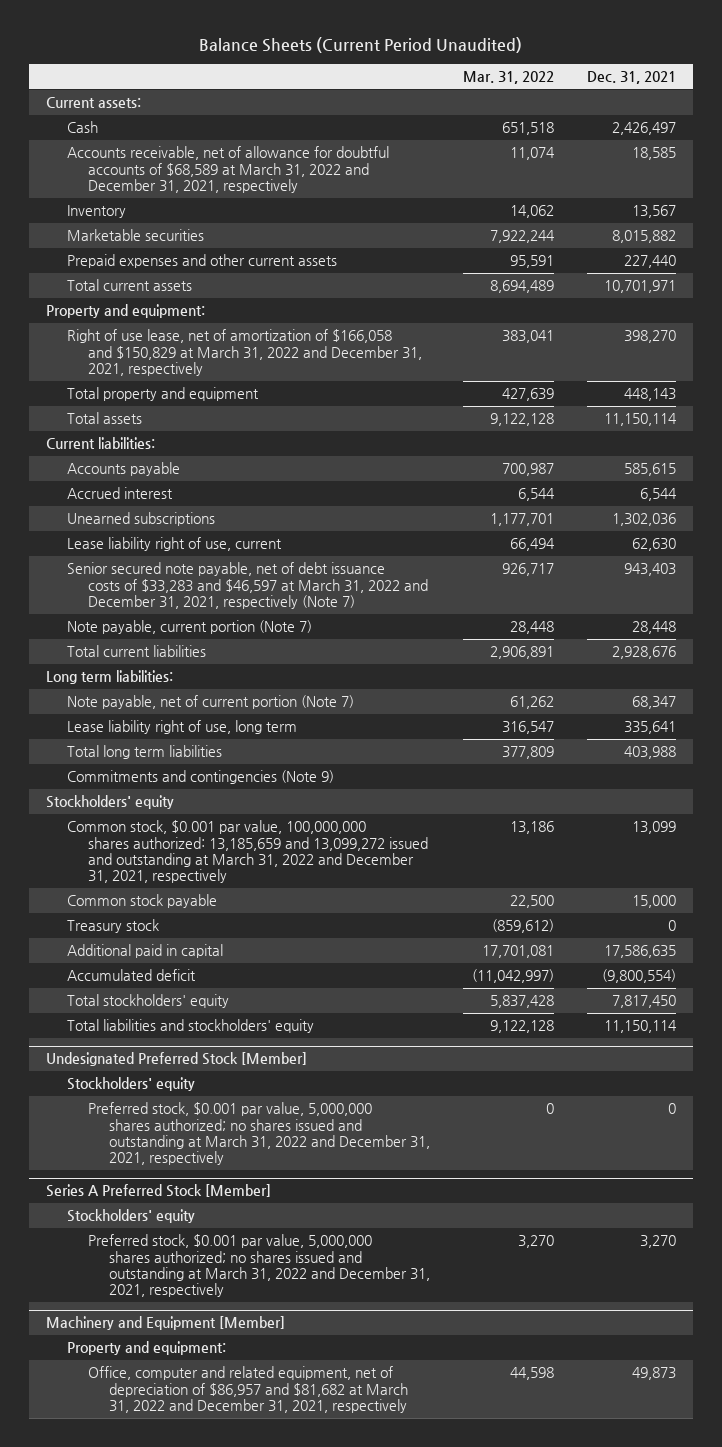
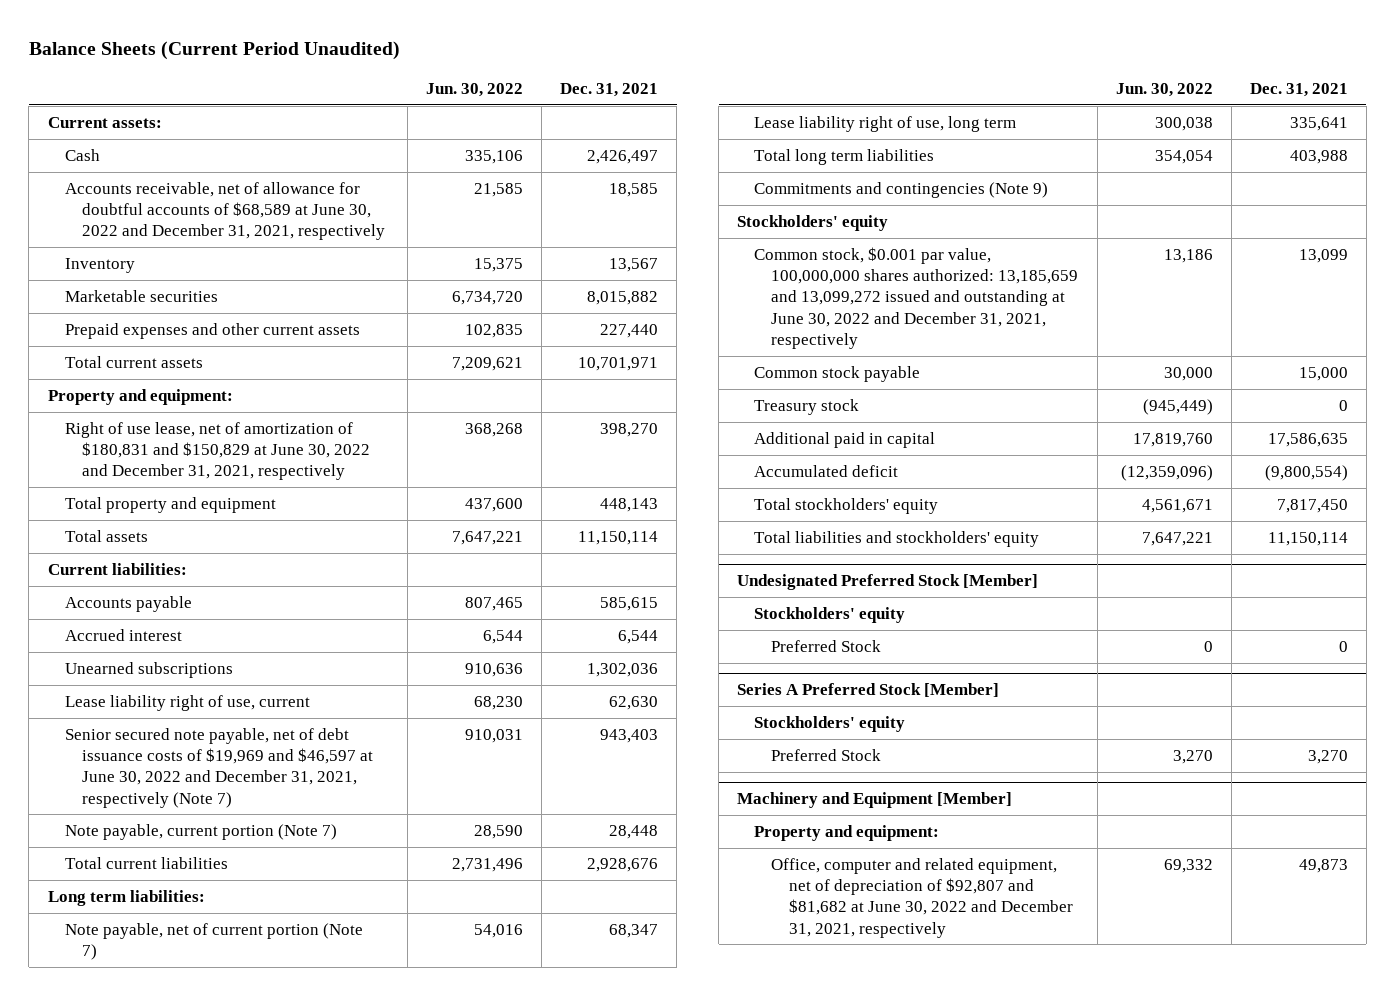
- | Mar. 31, 2022 | Dec. 31, 2021
+ | Jun. 30, 2022 | Dec. 31, 2021
- Accounts receivable, net of allowance for doubtful accounts of $68,589 at March 31, 2022 and December 31, 2021, respectively | 11,074 | 18,585
+ Accounts receivable, net of allowance for doubtful accounts of $68,589 at June 30, 2022 and December 31, 2021, respectively | 21,585 | 18,585
- Right of use lease, net of amortization of $166,058 and $150,829 at March 31, 2022 and December 31, 2021, respectively | 383,041 | 398,270
+ Right of use lease, net of amortization of $180,831 and $150,829 at June 30, 2022 and December 31, 2021, respectively | 368,268 | 398,270
- Senior secured note payable, net of debt issuance costs of $33,283 and $46,597 at March 31, 2022 and December 31, 2021, respectively (Note 7) | 926,717 | 943,403
+ Senior secured note payable, net of debt issuance costs of $19,969 and $46,597 at June 30, 2022 and December 31, 2021, respectively (Note 7) | 910,031 | 943,403
- Common stock, $0.001 par value, 100,000,000 shares authorized: 13,185,659 and 13,099,272 issued and outstanding at March 31, 2022 and December 31, 2021, respectively | 13,186 | 13,099
+ Common stock, $0.001 par value, 100,000,000 shares authorized: 13,185,659 and 13,099,272 issued and outstanding at June 30, 2022 and December 31, 2021, respectively | 13,186 | 13,099
@ Undesignated Preferred Stock [Member]
- Preferred stock, $0.001 par value, 5,000,000 shares authorized; no shares issued and outstanding at March 31, 2022 and December 31, 2021, respectively | 0 | 0
+ Preferred Stock | 0 | 0
@ Series A Preferred Stock [Member]
- Preferred stock, $0.001 par value, 5,000,000 shares authorized; no shares issued and outstanding at March 31, 2022 and December 31, 2021, respectively | 3,270 | 3,270
+ Preferred Stock | 3,270 | 3,270
@ Machinery and Equipment [Member]
- Office, computer and related equipment, net of depreciation of $86,957 and $81,682 at March 31, 2022 and December 31, 2021, respectively | 44,598 | 49,873
+ Office, computer and related equipment, net of depreciation of $92,807 and $81,682 at June 30, 2022 and December 31, 2021, respectively | 69,332 | 49,873

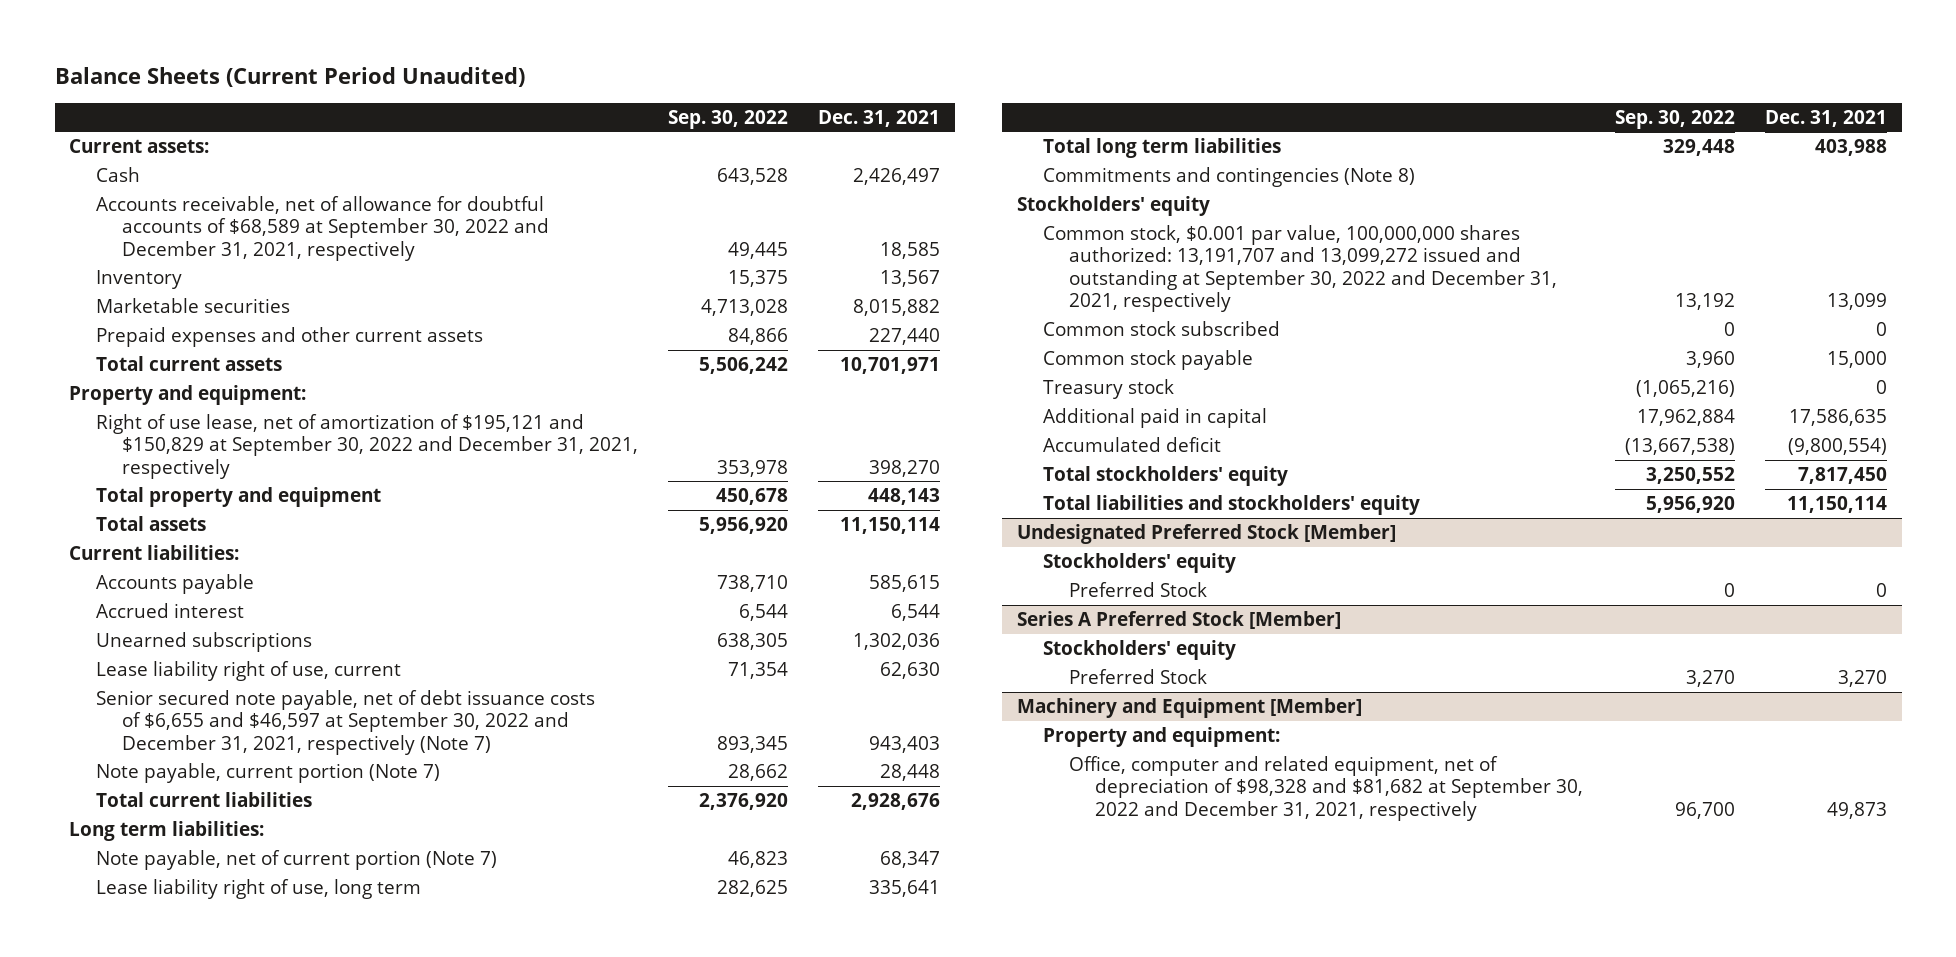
- | Jun. 30, 2022 | Dec. 31, 2021
+ | Sep. 30, 2022 | Dec. 31, 2021
- Accounts receivable, net of allowance for doubtful accounts of $68,589 at June 30, 2022 and December 31, 2021, respectively | 21,585 | 18,585
+ Accounts receivable, net of allowance for doubtful accounts of $68,589 at September 30, 2022 and December 31, 2021, respectively | 49,445 | 18,585
- Right of use lease, net of amortization of $180,831 and $150,829 at June 30, 2022 and December 31, 2021, respectively | 368,268 | 398,270
+ Right of use lease, net of amortization of $195,121 and $150,829 at September 30, 2022 and December 31, 2021, respectively | 353,978 | 398,270
- Senior secured note payable, net of debt issuance costs of $19,969 and $46,597 at June 30, 2022 and December 31, 2021, respectively (Note 7) | 910,031 | 943,403
+ Senior secured note payable, net of debt issuance costs of $6,655 and $46,597 at September 30, 2022 and December 31, 2021, respectively (Note 7) | 893,345 | 943,403
- Commitments and contingencies (Note 9)
+ Commitments and contingencies (Note 8)
- Common stock, $0.001 par value, 100,000,000 shares authorized: 13,185,659 and 13,099,272 issued and outstanding at June 30, 2022 and December 31, 2021, respectively | 13,186 | 13,099
+ Common stock, $0.001 par value, 100,000,000 shares authorized: 13,191,707 and 13,099,272 issued and outstanding at September 30, 2022 and December 31, 2021, respectively | 13,192 | 13,099
+ Common stock subscribed | 0 | 0
@ Machinery and Equipment [Member]
- Office, computer and related equipment, net of depreciation of $92,807 and $81,682 at June 30, 2022 and December 31, 2021, respectively | 69,332 | 49,873
+ Office, computer and related equipment, net of depreciation of $98,328 and $81,682 at September 30, 2022 and December 31, 2021, respectively | 96,700 | 49,873

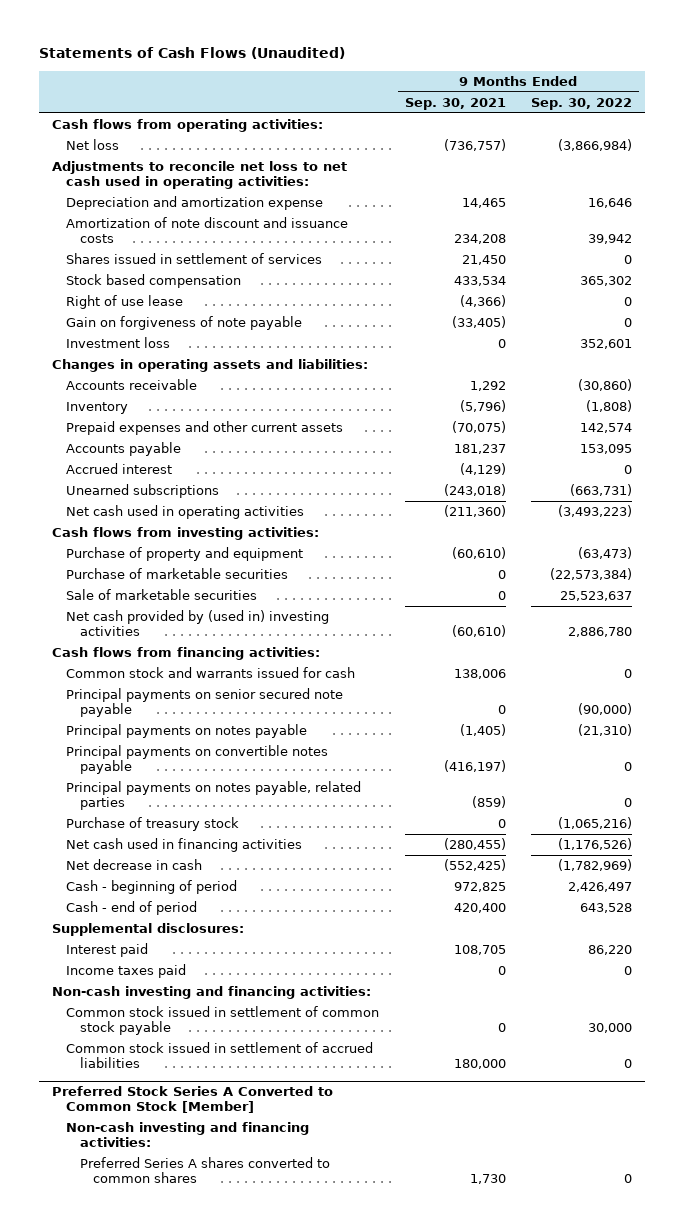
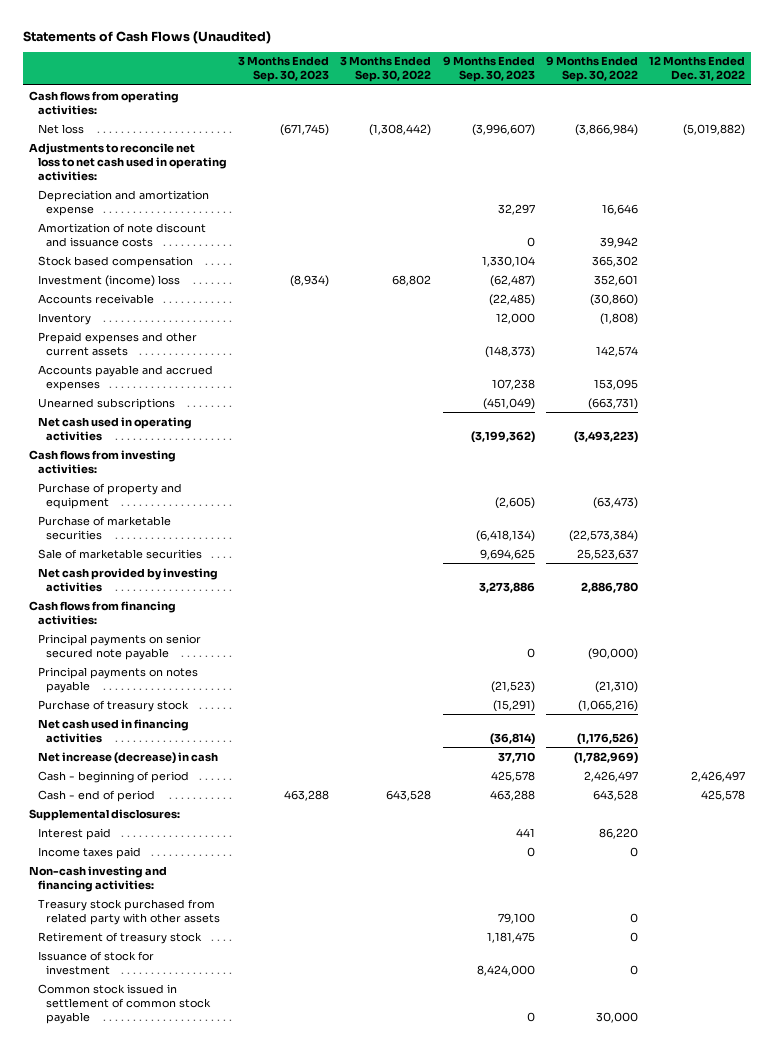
- | 9 Months Ended Sep. 30, 2021 | 9 Months Ended Sep. 30, 2022
+ | 3 Months Ended Sep. 30, 2023 | 3 Months Ended Sep. 30, 2022 | 9 Months Ended Sep. 30, 2023 | 9 Months Ended Sep. 30, 2022 | 12 Months Ended Dec. 31, 2022
- Shares issued in settlement of services | 21,450 | 0
- Right of use lease | (4,366) | 0
- Gain on forgiveness of note payable | (33,405) | 0
- Investment loss | 0 | 352,601
- Changes in operating assets and liabilities:
+ Investment (income) loss | (8,934) | 68,802 | (62,487) | 352,601 |
- Accounts payable | 181,237 | 153,095
- Accrued interest | (4,129) | 0
+ Accounts payable and accrued expenses | | | 107,238 | 153,095 |
- Net cash provided by (used in) investing activities | (60,610) | 2,886,780
+ Net cash provided by investing activities | | | 3,273,886 | 2,886,780 |
- Common stock and warrants issued for cash | 138,006 | 0
- Principal payments on convertible notes payable | (416,197) | 0
- Principal payments on notes payable, related parties | (859) | 0
- Net decrease in cash | (552,425) | (1,782,969)
+ Net increase (decrease) in cash | | | 37,710 | (1,782,969) |
+ Treasury stock purchased from related party with other assets | | | 79,100 | 0 |
+ Retirement of treasury stock | | | 1,181,475 | 0 |
+ Issuance of stock for investment | | | 8,424,000 | 0 |
- Common stock issued in settlement of accrued liabilities | 180,000 | 0
- Preferred Stock Series A Converted to Common Stock [Member]
- Non-cash investing and financing activities:
- Preferred Series A shares converted to common shares | 1,730 | 0

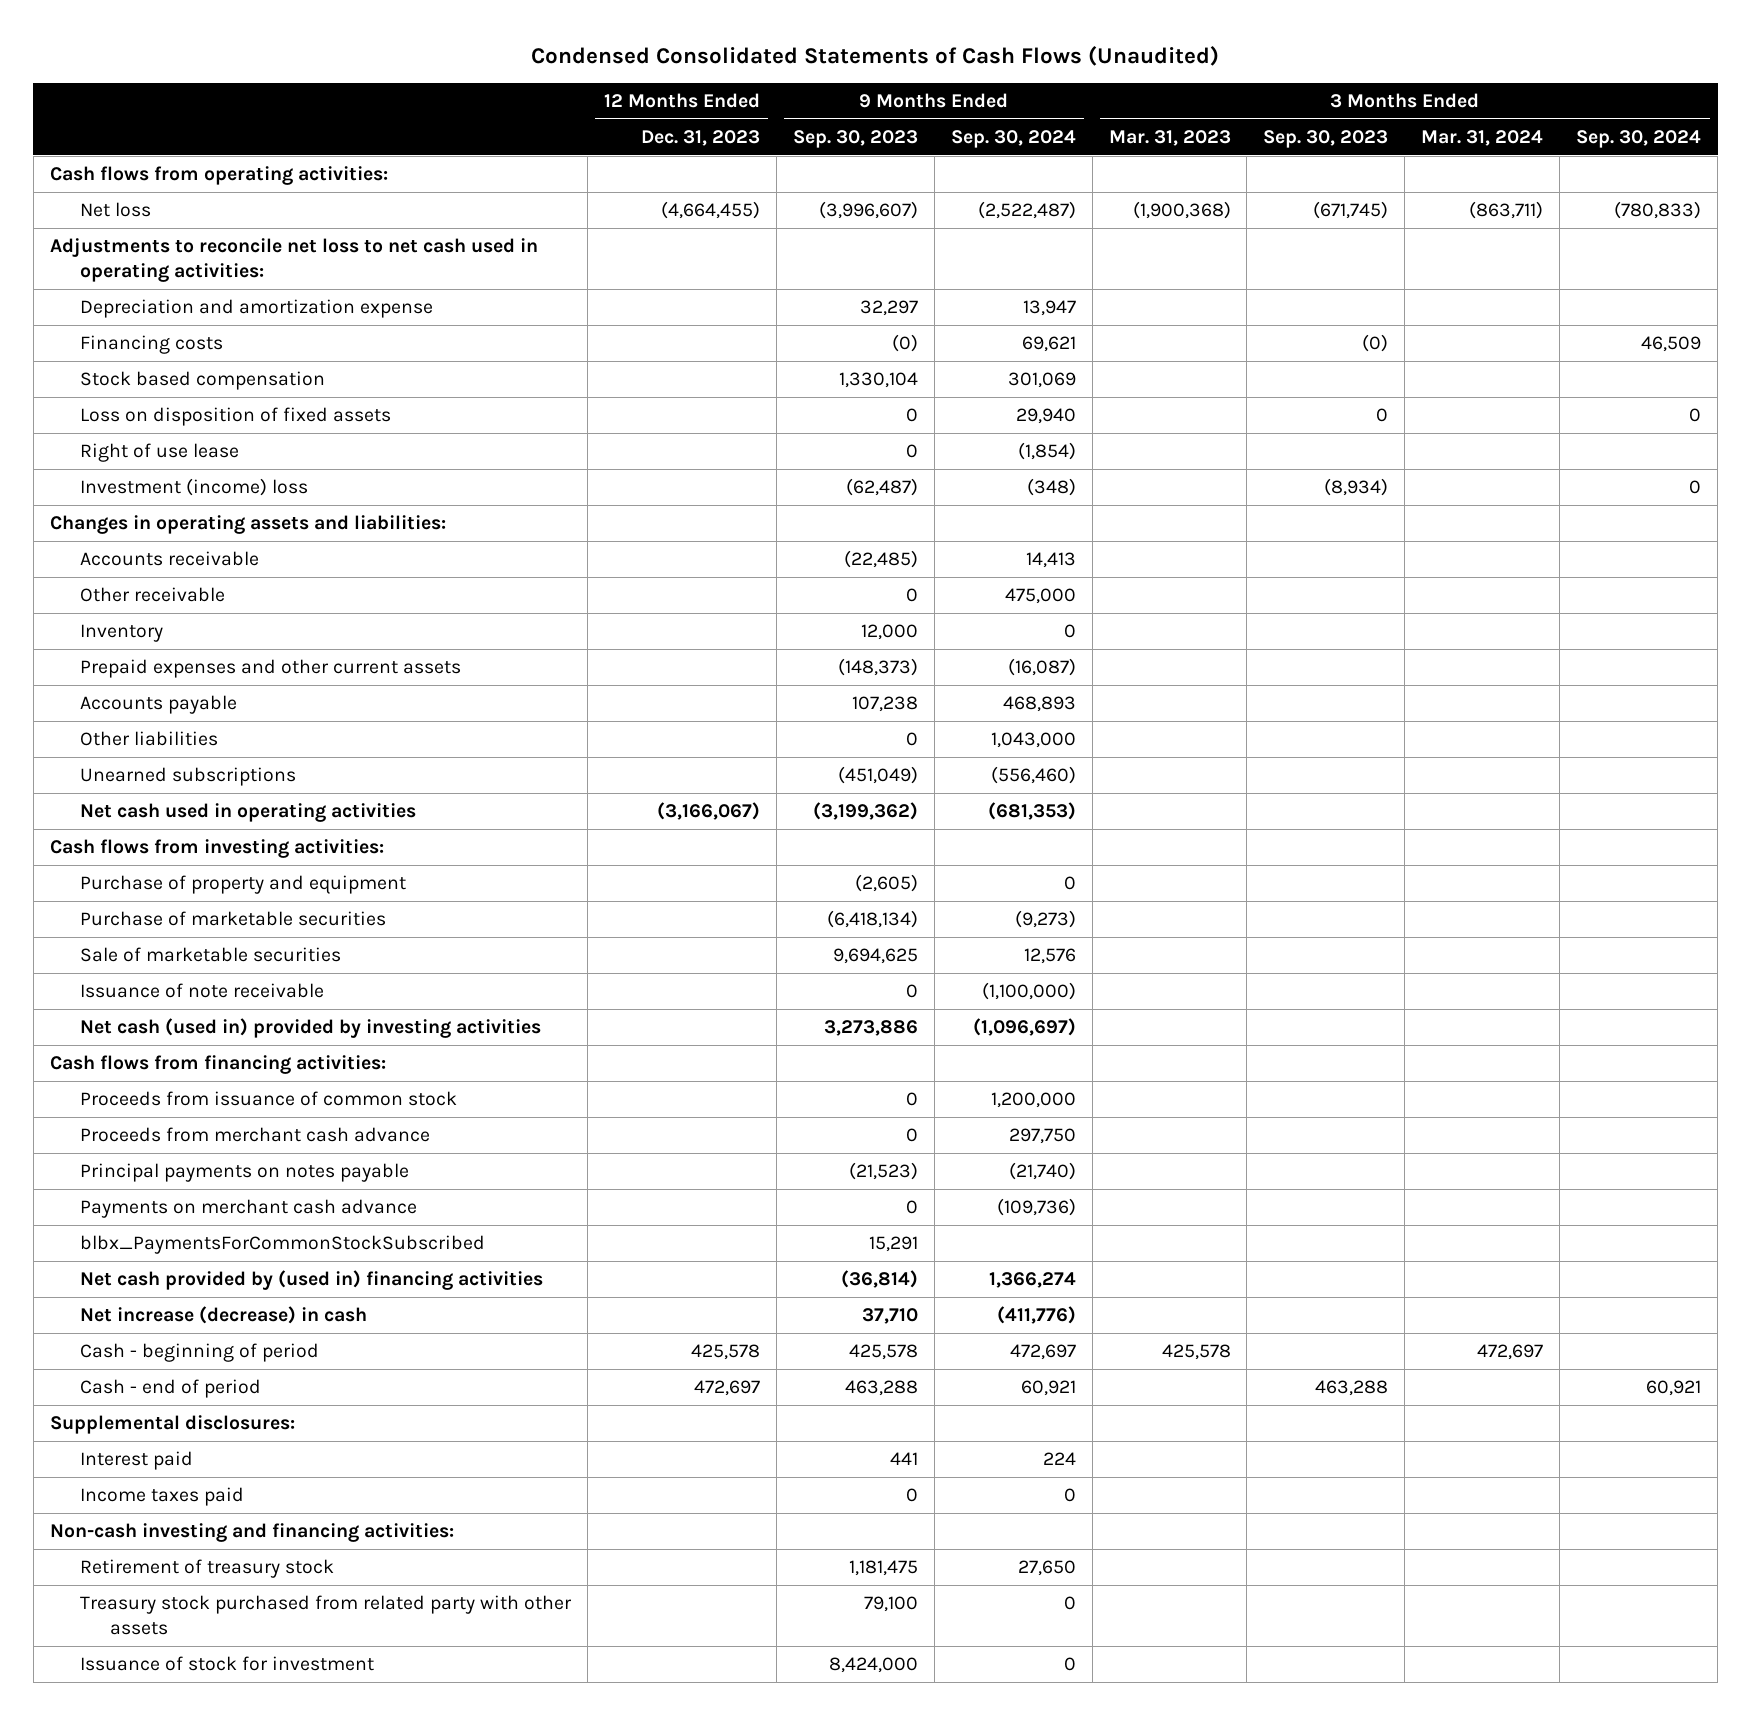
- Statements of Cash Flows (Unaudited)
+ Condensed Consolidated Statements of Cash Flows (Unaudited)
- | 3 Months Ended Sep. 30, 2023 | 3 Months Ended Sep. 30, 2022 | 9 Months Ended Sep. 30, 2023 | 9 Months Ended Sep. 30, 2022 | 12 Months Ended Dec. 31, 2022
+ | 12 Months Ended Dec. 31, 2023 | 9 Months Ended Sep. 30, 2023 | 9 Months Ended Sep. 30, 2024 | 3 Months Ended Mar. 31, 2023 | 3 Months Ended Sep. 30, 2023 | 3 Months Ended Mar. 31, 2024 | 3 Months Ended Sep. 30, 2024
- Amortization of note discount and issuance costs | | | 0 | 39,942 |
+ Financing costs | | (0) | 69,621 | | (0) | | 46,509
+ Loss on disposition of fixed assets | | 0 | 29,940 | | 0 | | 0
+ Right of use lease | | 0 | (1,854) | | | |
+ Changes in operating assets and liabilities:
+ Other receivable | | 0 | 475,000 | | | |
- Accounts payable and accrued expenses | | | 107,238 | 153,095 |
+ Accounts payable | | 107,238 | 468,893 | | | |
+ Other liabilities | | 0 | 1,043,000 | | | |
- Net cash provided by investing activities | | | 3,273,886 | 2,886,780 |
+ Issuance of note receivable | | 0 | (1,100,000) | | | |
+ Net cash (used in) provided by investing activities | | 3,273,886 | (1,096,697) | | | |
- Principal payments on senior secured note payable | | | 0 | (90,000) |
+ Proceeds from issuance of common stock | | 0 | 1,200,000 | | | |
+ Proceeds from merchant cash advance | | 0 | 297,750 | | | |
- Purchase of treasury stock | | | (15,291) | (1,065,216) |
- Net cash used in financing activities | | | (36,814) | (1,176,526) |
+ Payments on merchant cash advance | | 0 | (109,736) | | | |
+ blbx_PaymentsForCommonStockSubscribed | | 15,291 | | | | |
+ Net cash provided by (used in) financing activities | | (36,814) | 1,366,274 | | | |
moved down: Treasury stock purchased from related party with other assets | | 79,100 | 0 | | | |
- Common stock issued in settlement of common stock payable | | | 0 | 30,000 |

